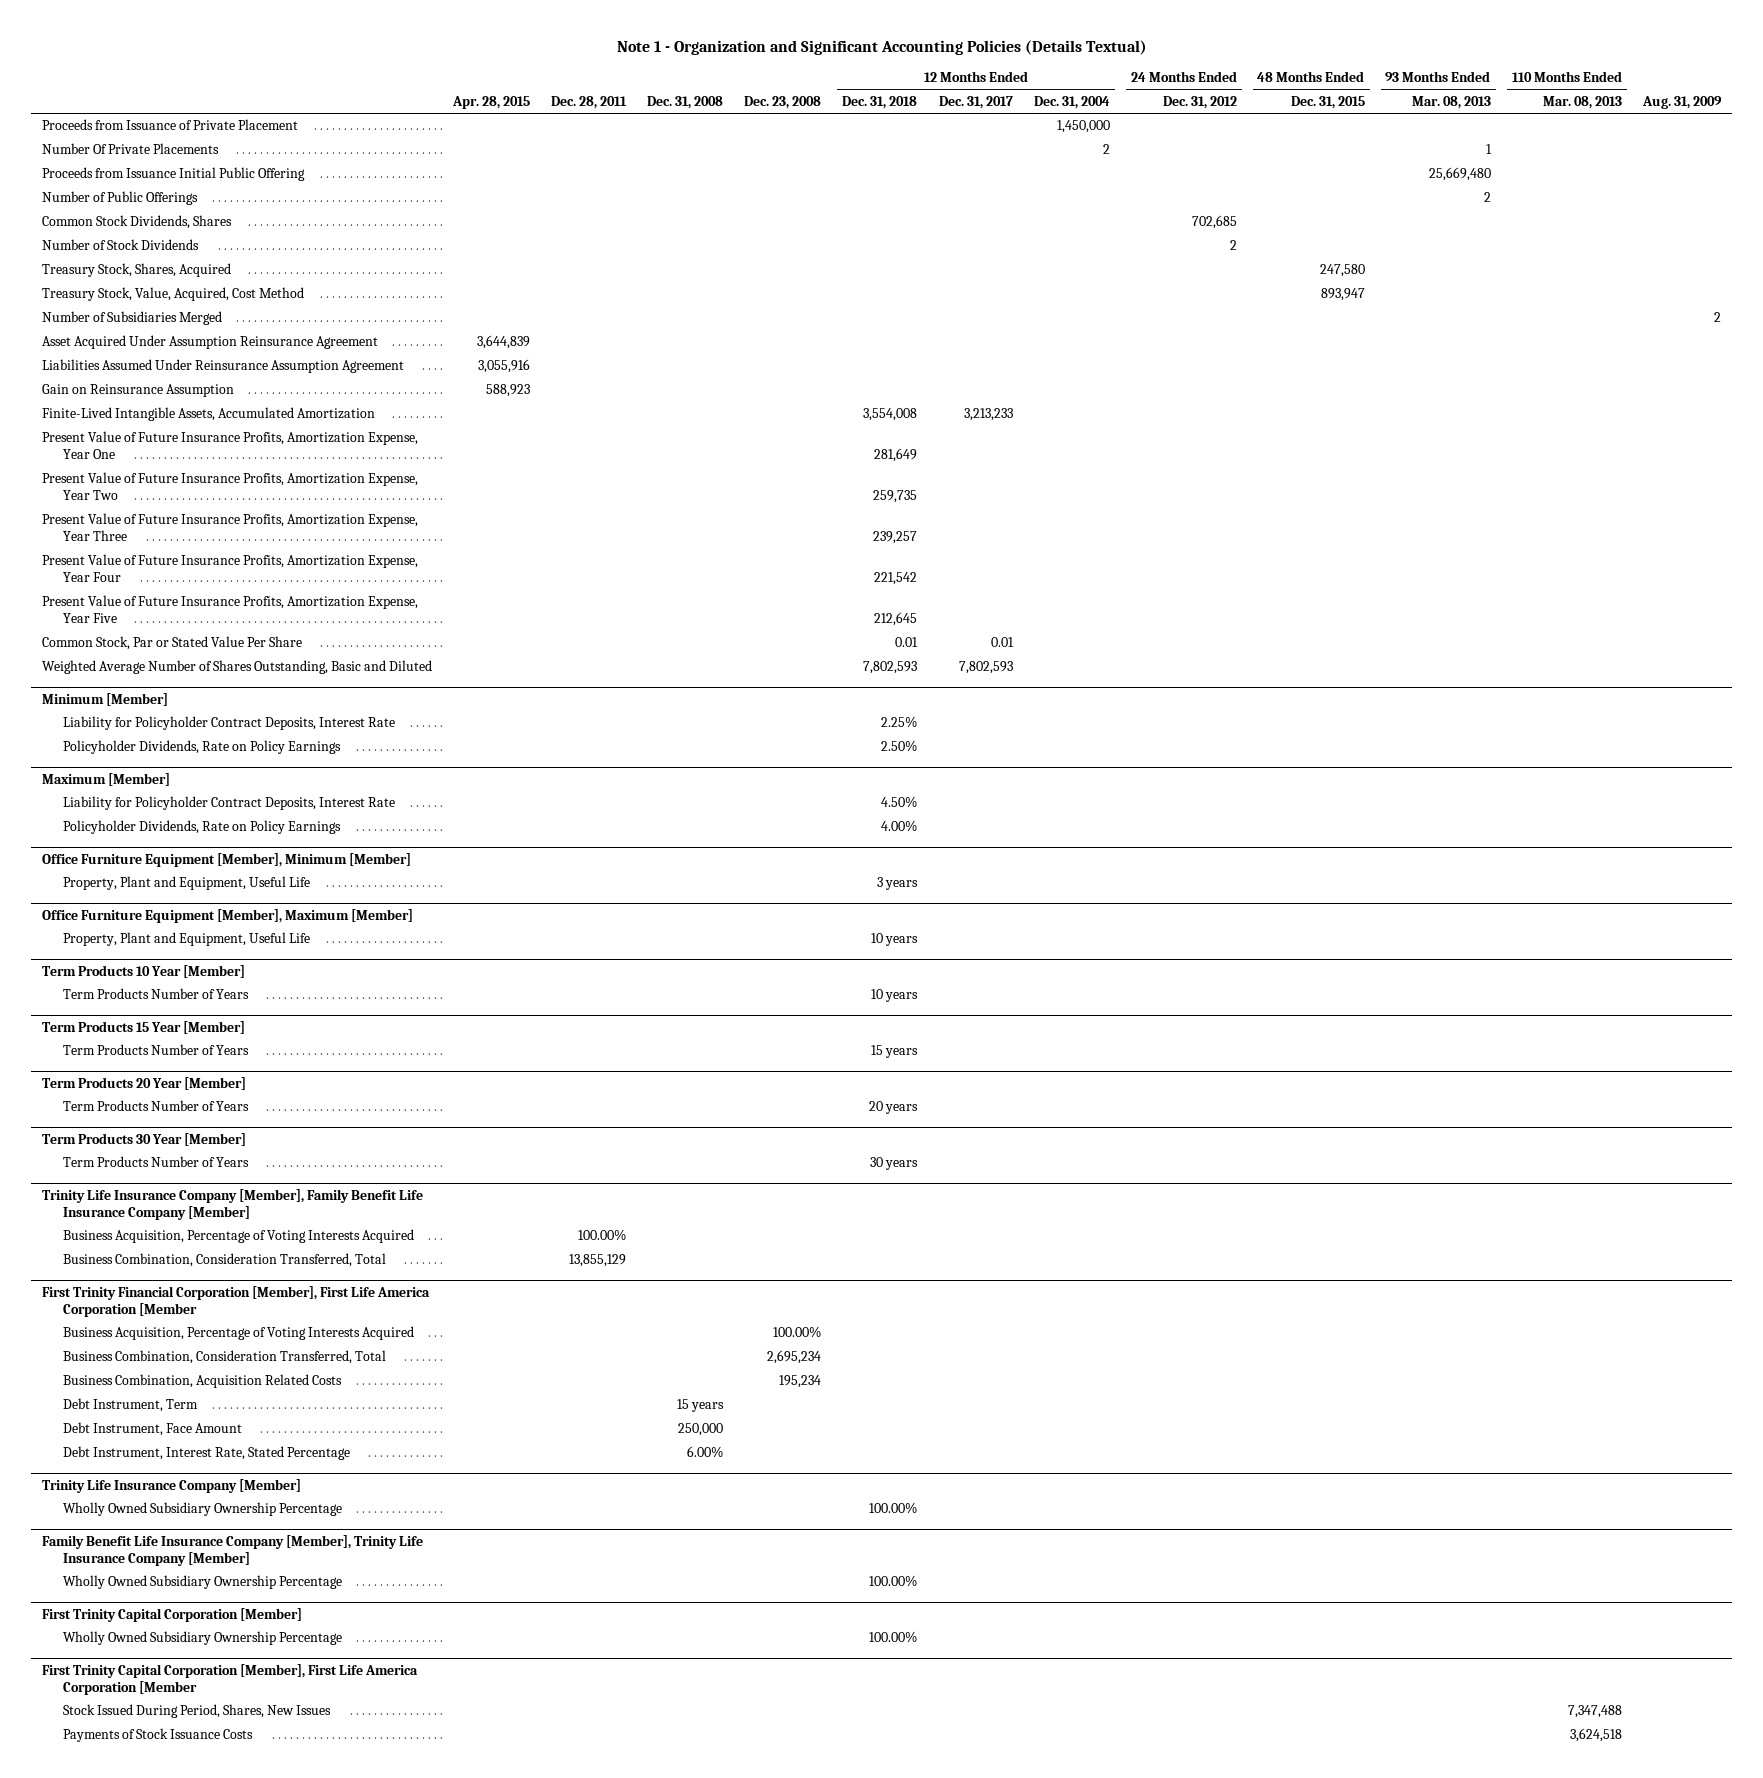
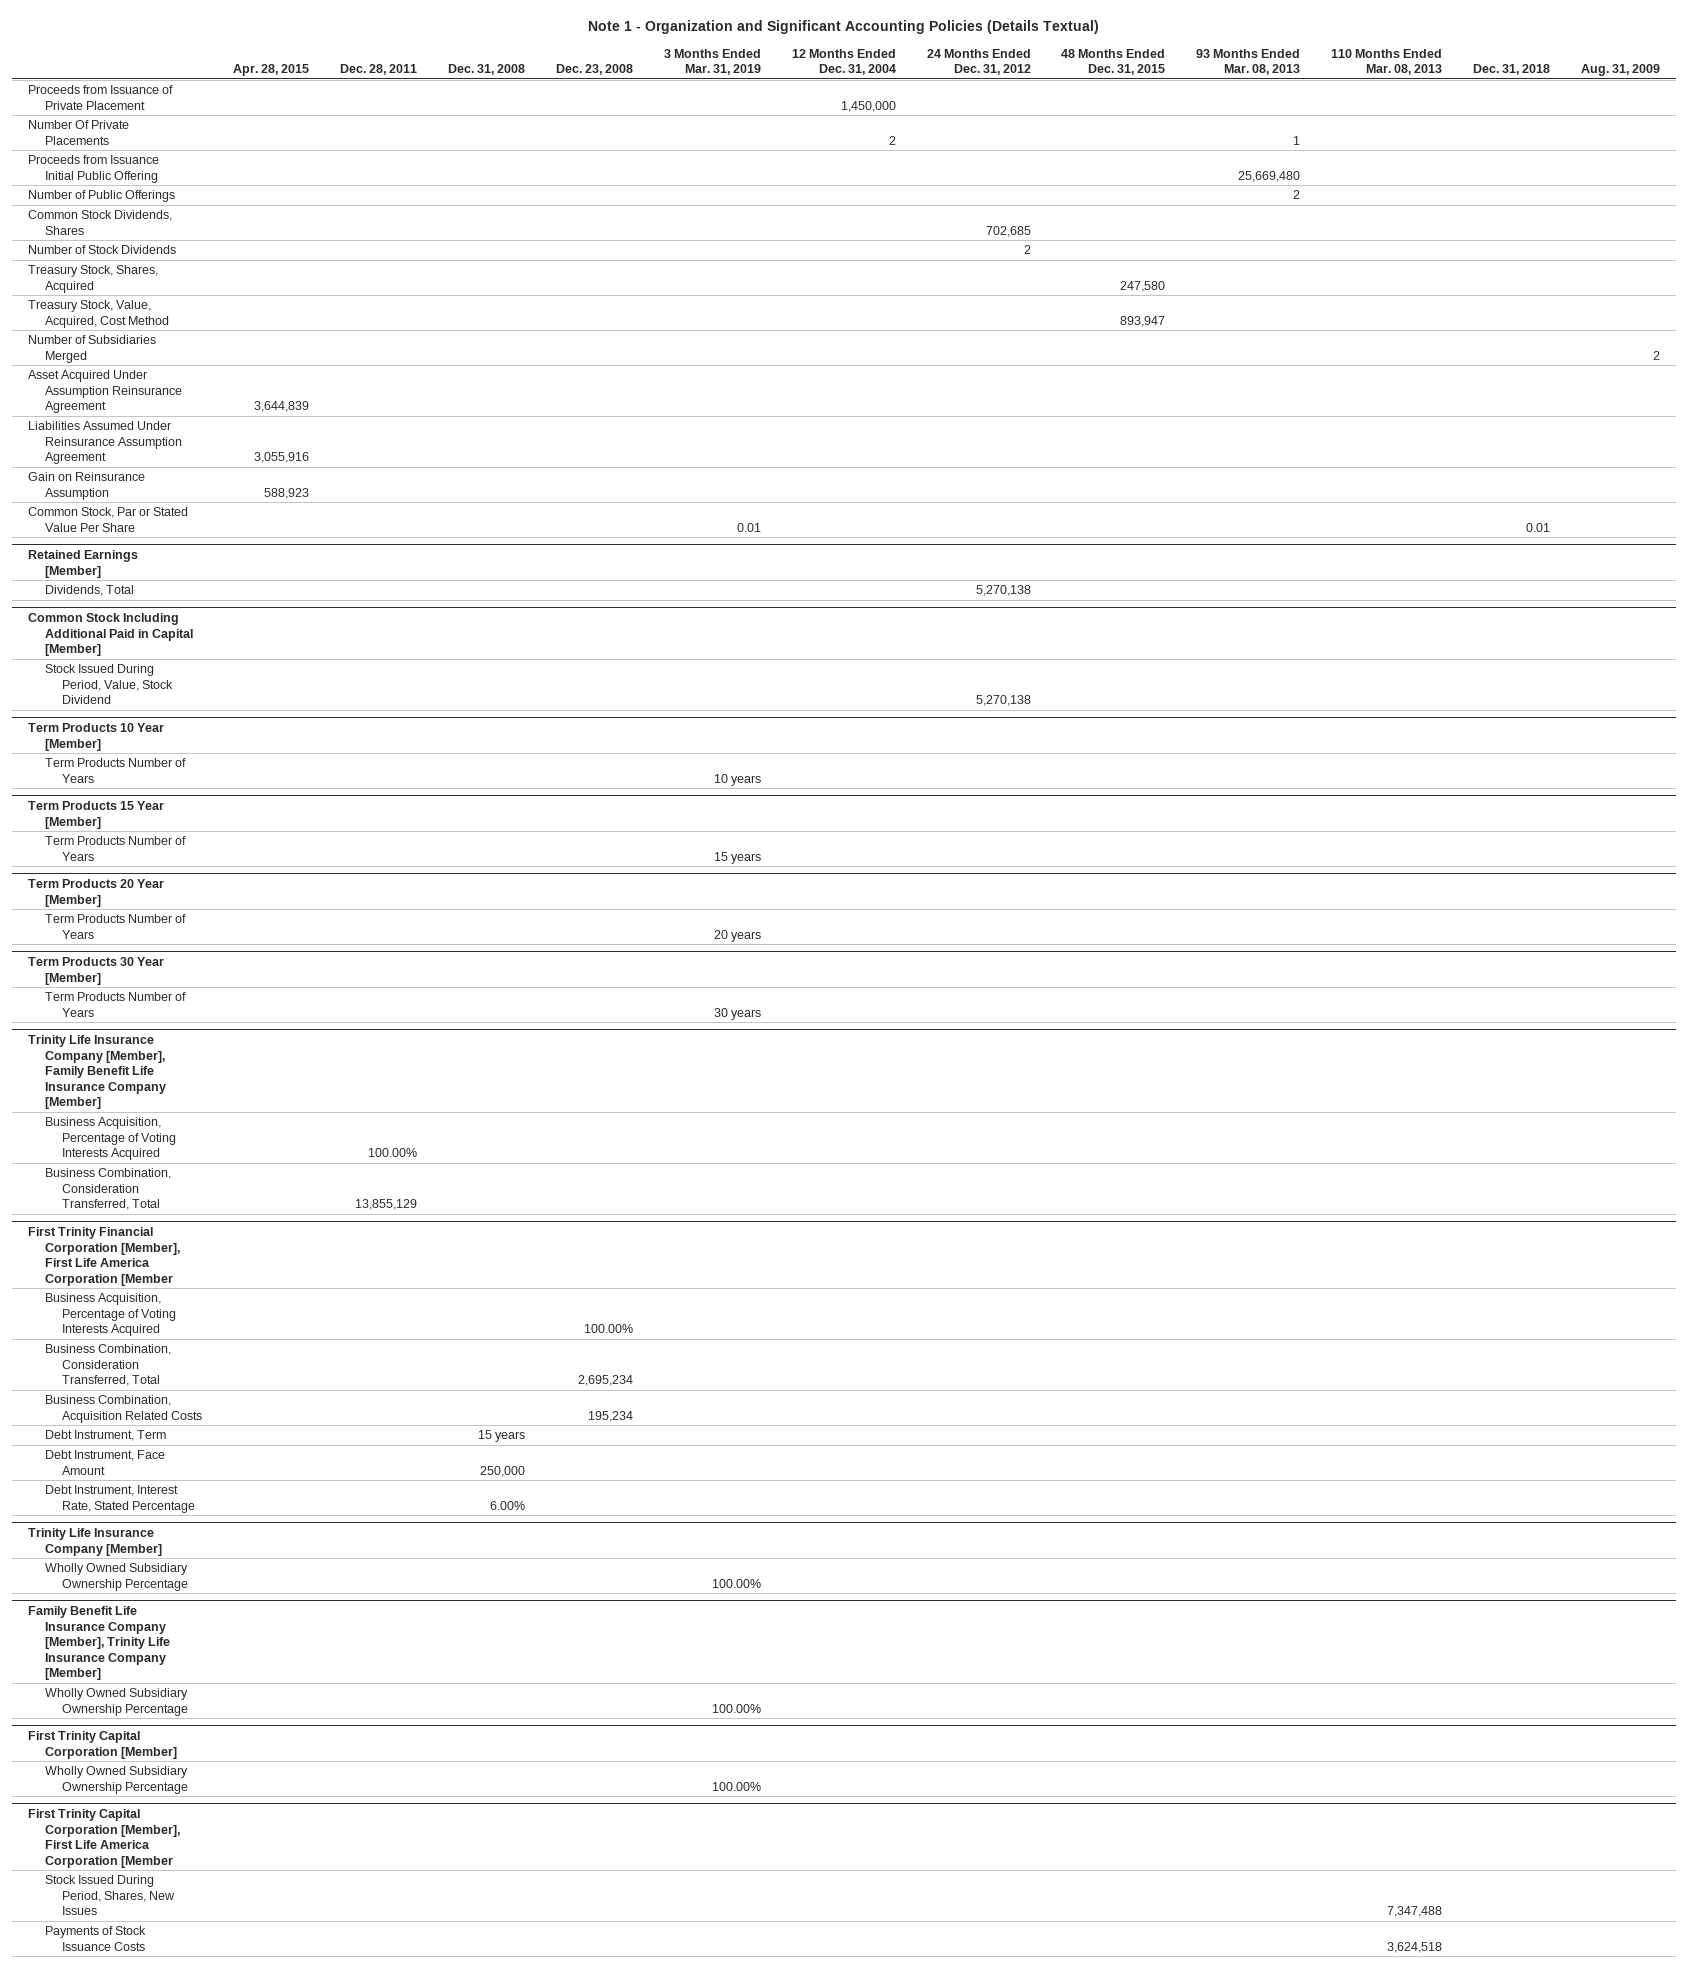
- | Apr. 28, 2015 | Dec. 28, 2011 | Dec. 31, 2008 | Dec. 23, 2008 | 12 Months Ended Dec. 31, 2018 | 12 Months Ended Dec. 31, 2017 | 12 Months Ended Dec. 31, 2004 | 24 Months Ended Dec. 31, 2012 | 48 Months Ended Dec. 31, 2015 | 93 Months Ended Mar. 08, 2013 | 110 Months Ended Mar. 08, 2013 | Aug. 31, 2009
+ | Apr. 28, 2015 | Dec. 28, 2011 | Dec. 31, 2008 | Dec. 23, 2008 | 3 Months Ended Mar. 31, 2019 | 12 Months Ended Dec. 31, 2004 | 24 Months Ended Dec. 31, 2012 | 48 Months Ended Dec. 31, 2015 | 93 Months Ended Mar. 08, 2013 | 110 Months Ended Mar. 08, 2013 | Dec. 31, 2018 | Aug. 31, 2009
- Finite-Lived Intangible Assets, Accumulated Amortization | | | | | 3,554,008 | 3,213,233 | | | | | |
- Present Value of Future Insurance Profits, Amortization Expense, Year One | | | | | 281,649 | | | | | | |
- Present Value of Future Insurance Profits, Amortization Expense, Year Two | | | | | 259,735 | | | | | | |
- Present Value of Future Insurance Profits, Amortization Expense, Year Three | | | | | 239,257 | | | | | | |
- Present Value of Future Insurance Profits, Amortization Expense, Year Four | | | | | 221,542 | | | | | | |
- Present Value of Future Insurance Profits, Amortization Expense, Year Five | | | | | 212,645 | | | | | | |
- Weighted Average Number of Shares Outstanding, Basic and Diluted | | | | | 7,802,593 | 7,802,593 | | | | | |
- Minimum [Member]
- Liability for Policyholder Contract Deposits, Interest Rate | | | | | 2.25% | | | | | | |
- Policyholder Dividends, Rate on Policy Earnings | | | | | 2.50% | | | | | | |
- Maximum [Member]
- Liability for Policyholder Contract Deposits, Interest Rate | | | | | 4.50% | | | | | | |
- Policyholder Dividends, Rate on Policy Earnings | | | | | 4.00% | | | | | | |
- Office Furniture Equipment [Member], Minimum [Member]
- Property, Plant and Equipment, Useful Life | | | | | 3 years | | | | | | |
- Office Furniture Equipment [Member], Maximum [Member]
- Property, Plant and Equipment, Useful Life | | | | | 10 years | | | | | | |
+ Retained Earnings [Member]
+ Dividends, Total | | | | | | | 5,270,138 | | | | |
+ Common Stock Including Additional Paid in Capital [Member]
+ Stock Issued During Period, Value, Stock Dividend | | | | | | | 5,270,138 | | | | |

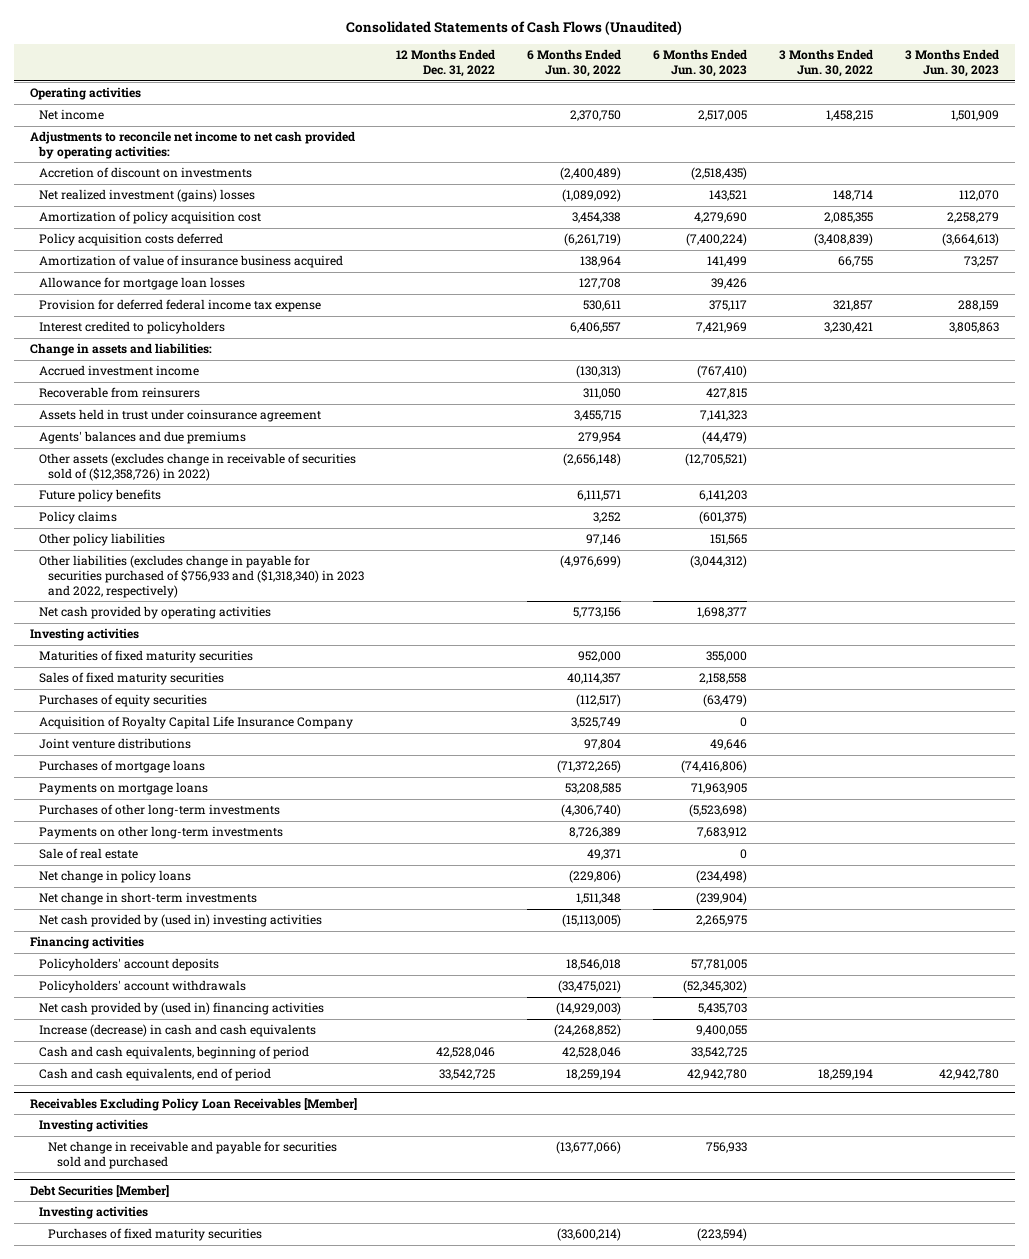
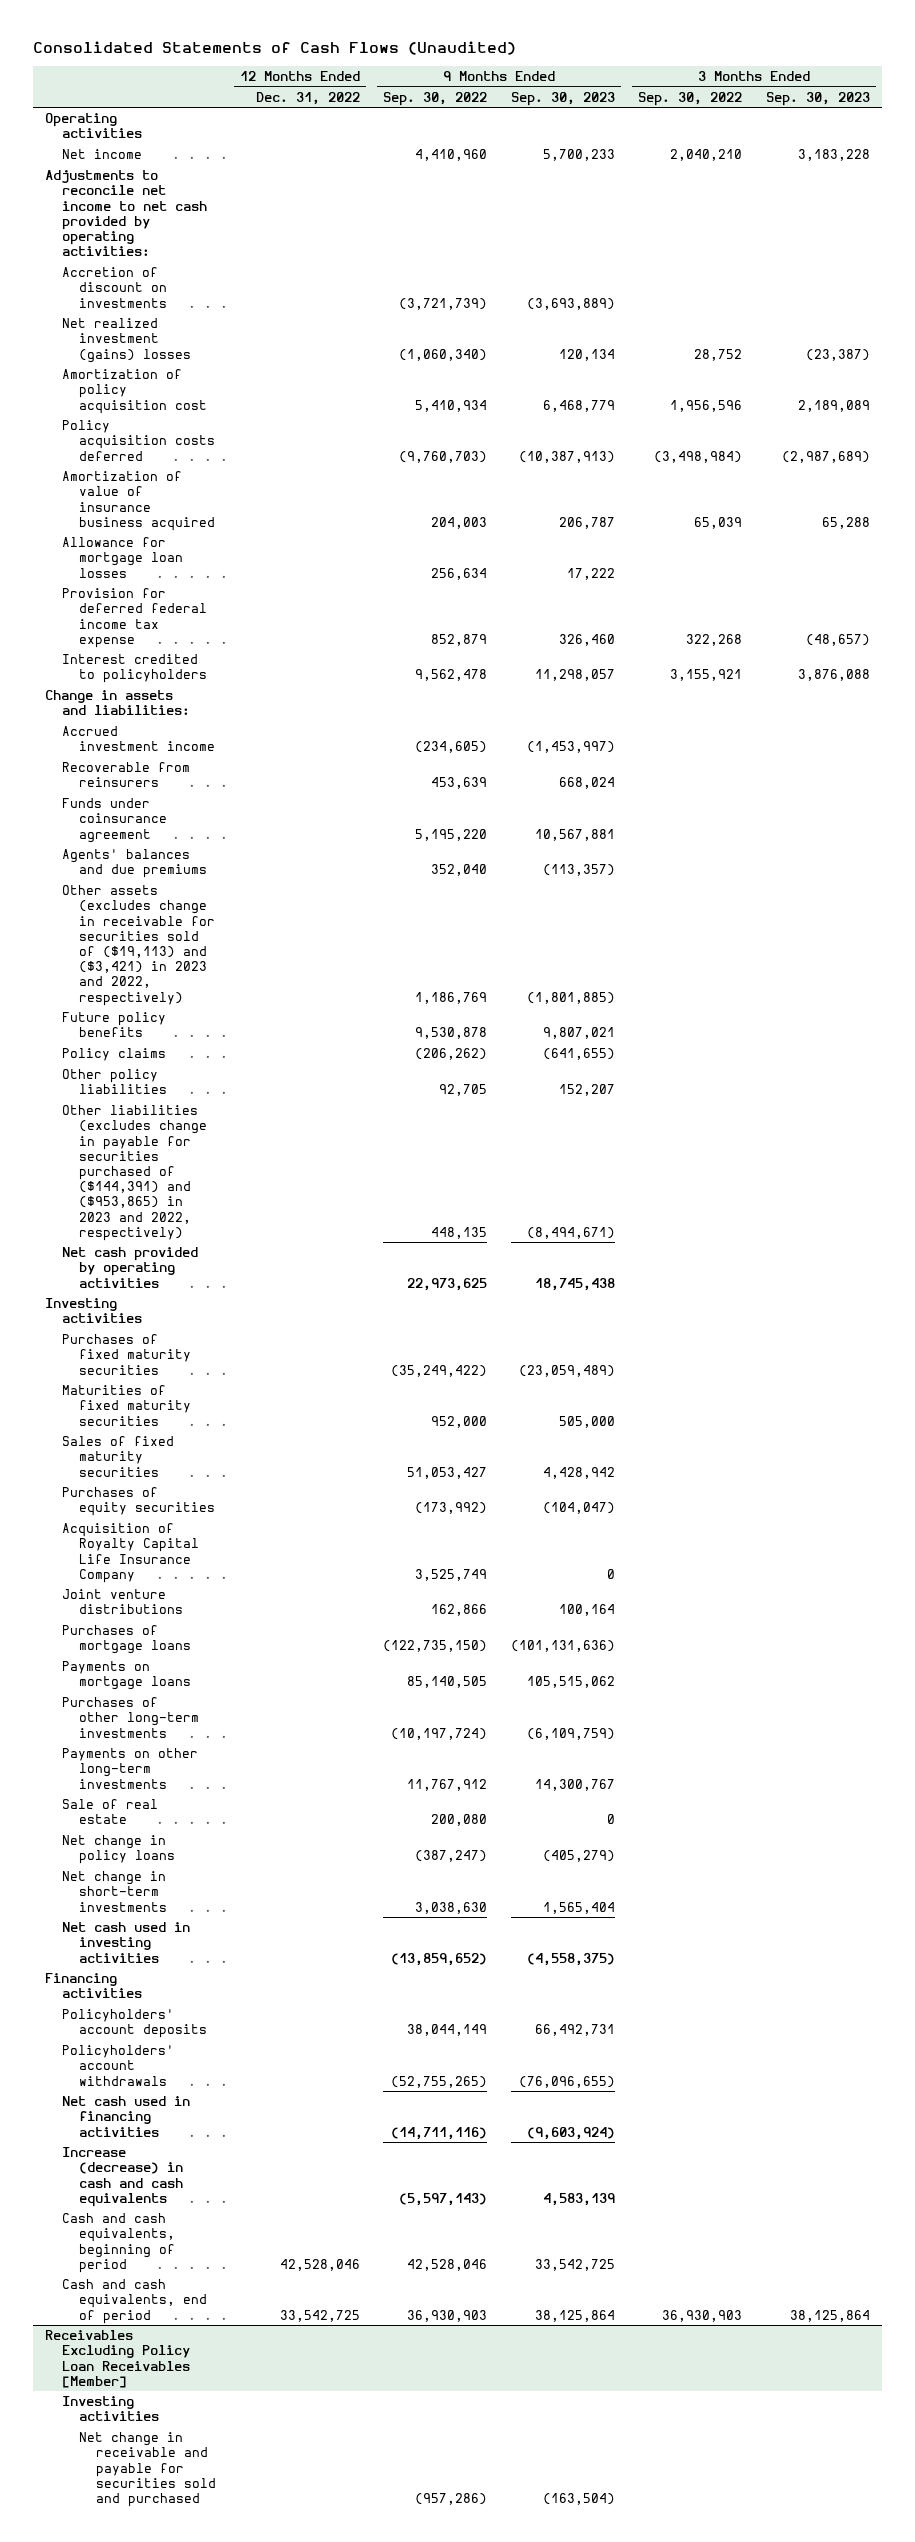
- | 12 Months Ended Dec. 31, 2022 | 6 Months Ended Jun. 30, 2022 | 6 Months Ended Jun. 30, 2023 | 3 Months Ended Jun. 30, 2022 | 3 Months Ended Jun. 30, 2023
+ | 12 Months Ended Dec. 31, 2022 | 9 Months Ended Sep. 30, 2022 | 9 Months Ended Sep. 30, 2023 | 3 Months Ended Sep. 30, 2022 | 3 Months Ended Sep. 30, 2023
- Assets held in trust under coinsurance agreement | | 3,455,715 | 7,141,323 | |
+ Funds under coinsurance agreement | | 5,195,220 | 10,567,881 | |
- Other assets (excludes change in receivable of securities sold of ($12,358,726) in 2022) | | (2,656,148) | (12,705,521) | |
+ Other assets (excludes change in receivable for securities sold of ($19,113) and ($3,421) in 2023 and 2022, respectively) | | 1,186,769 | (1,801,885) | |
- Other liabilities (excludes change in payable for securities purchased of $756,933 and ($1,318,340) in 2023 and 2022, respectively) | | (4,976,699) | (3,044,312) | |
+ Other liabilities (excludes change in payable for securities purchased of ($144,391) and ($953,865) in 2023 and 2022, respectively) | | 448,135 | (8,494,671) | |
+ Purchases of fixed maturity securities | | (35,249,422) | (23,059,489) | |
- Net cash provided by (used in) investing activities | | (15,113,005) | 2,265,975 | |
+ Net cash used in investing activities | | (13,859,652) | (4,558,375) | |
- Net cash provided by (used in) financing activities | | (14,929,003) | 5,435,703 | |
+ Net cash used in financing activities | | (14,711,116) | (9,603,924) | |
- Debt Securities [Member]
- Investing activities
- Purchases of fixed maturity securities | | (33,600,214) | (223,594) | |

